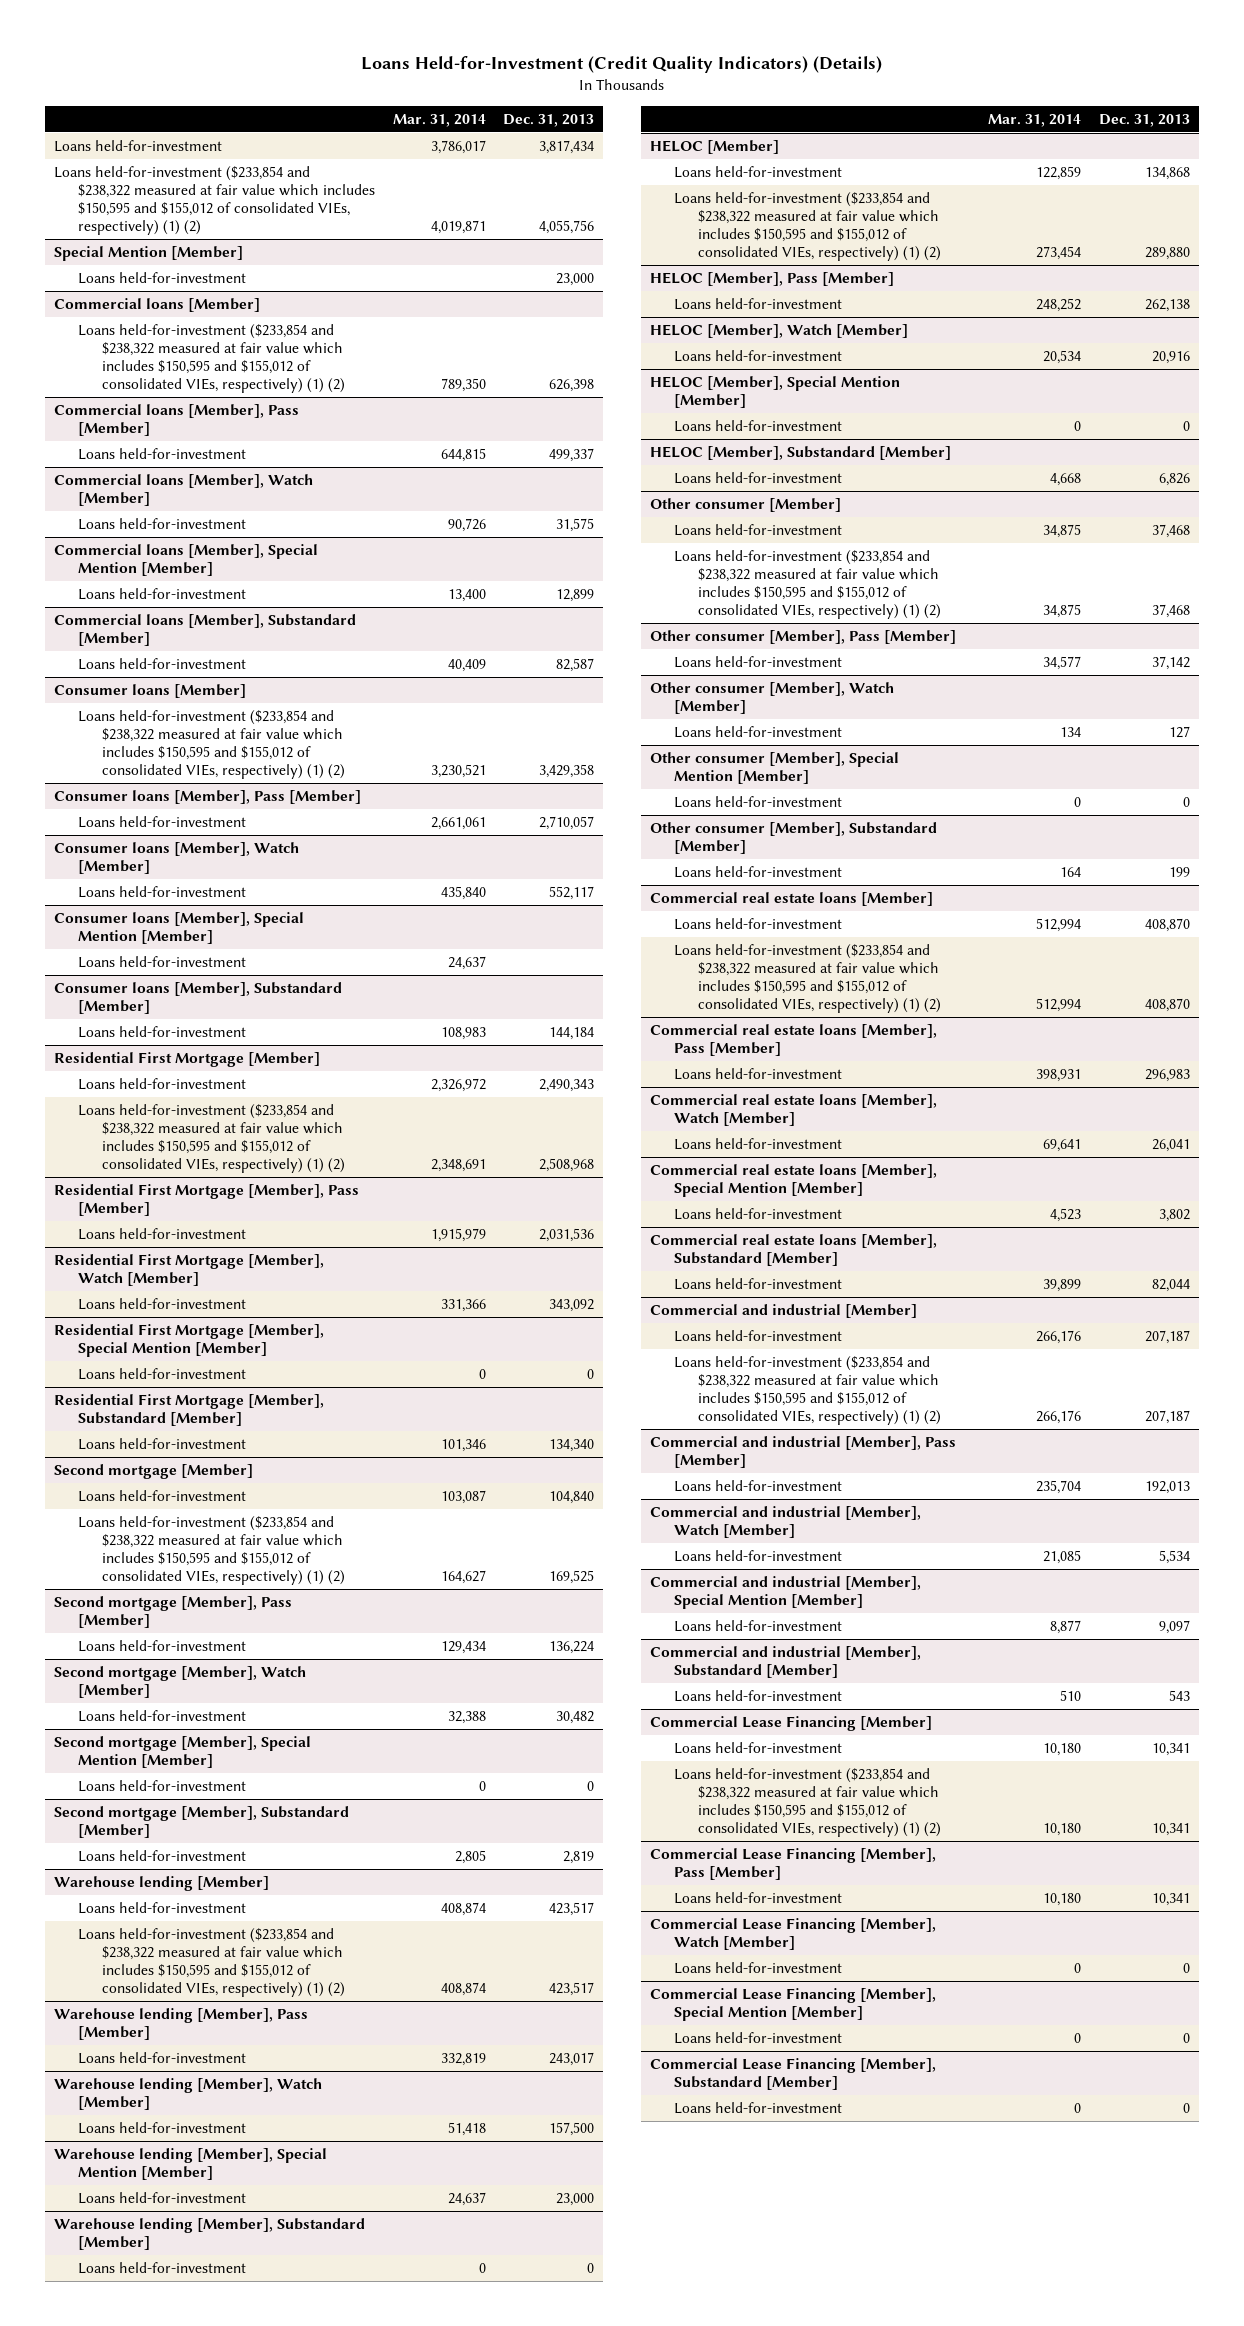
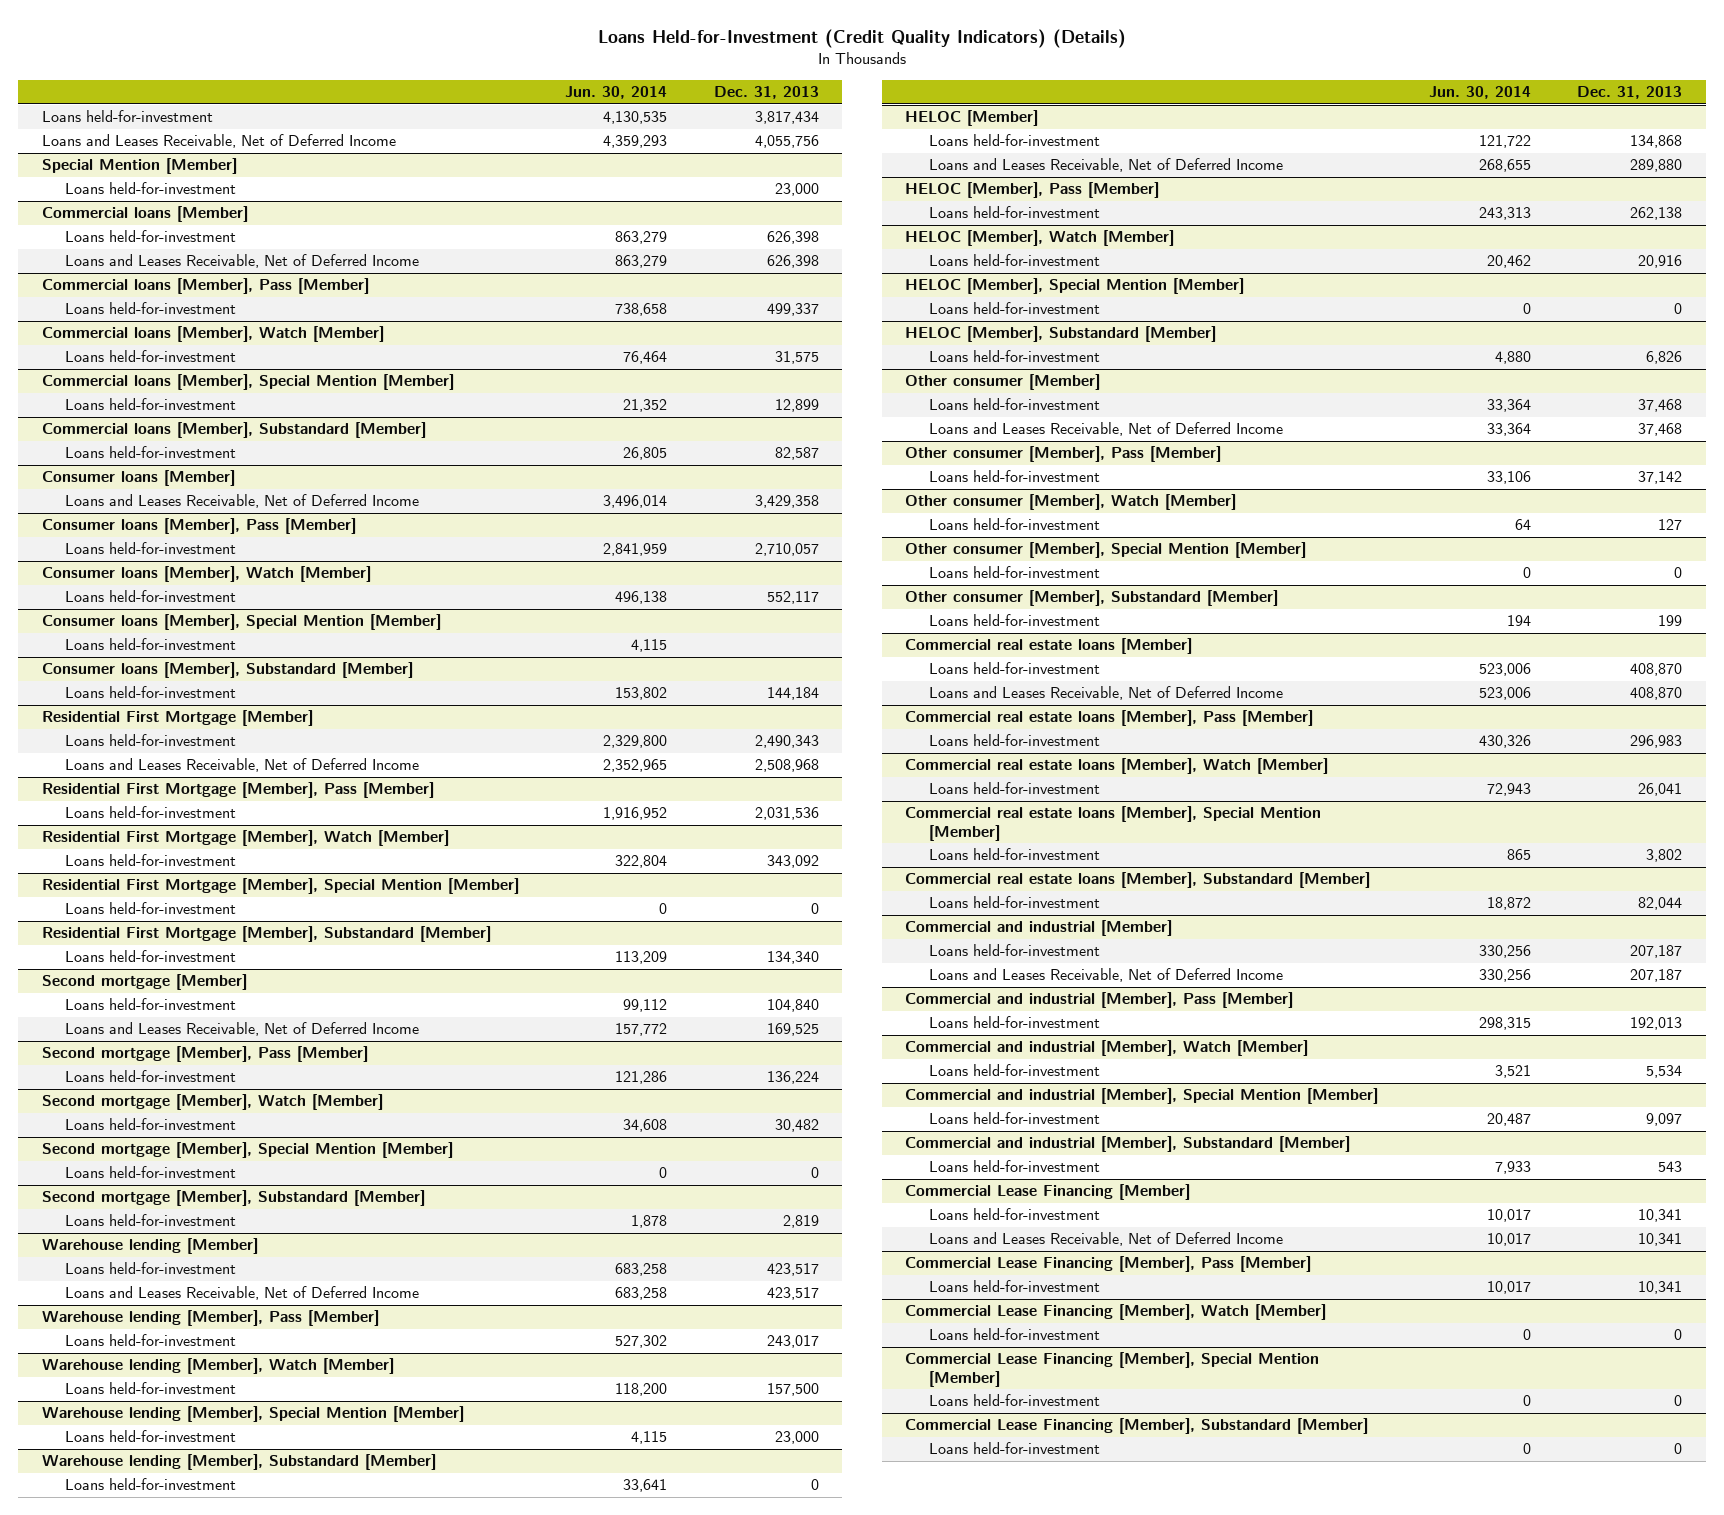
- | Mar. 31, 2014 | Dec. 31, 2013
+ | Jun. 30, 2014 | Dec. 31, 2013
- Loans held-for-investment ($233,854 and $238,322 measured at fair value which includes $150,595 and $155,012 of consolidated VIEs, respectively) (1) (2) | 4,019,871 | 4,055,756
+ Loans and Leases Receivable, Net of Deferred Income | 4,359,293 | 4,055,756
@ Commercial loans [Member]
- Loans held-for-investment ($233,854 and $238,322 measured at fair value which includes $150,595 and $155,012 of consolidated VIEs, respectively) (1) (2) | 789,350 | 626,398
+ Loans held-for-investment | 863,279 | 626,398
+ Loans and Leases Receivable, Net of Deferred Income | 863,279 | 626,398
@ Consumer loans [Member]
- Loans held-for-investment ($233,854 and $238,322 measured at fair value which includes $150,595 and $155,012 of consolidated VIEs, respectively) (1) (2) | 3,230,521 | 3,429,358
+ Loans and Leases Receivable, Net of Deferred Income | 3,496,014 | 3,429,358
@ Residential First Mortgage [Member]
- Loans held-for-investment ($233,854 and $238,322 measured at fair value which includes $150,595 and $155,012 of consolidated VIEs, respectively) (1) (2) | 2,348,691 | 2,508,968
+ Loans and Leases Receivable, Net of Deferred Income | 2,352,965 | 2,508,968
@ Second mortgage [Member]
- Loans held-for-investment ($233,854 and $238,322 measured at fair value which includes $150,595 and $155,012 of consolidated VIEs, respectively) (1) (2) | 164,627 | 169,525
+ Loans and Leases Receivable, Net of Deferred Income | 157,772 | 169,525
@ Warehouse lending [Member]
- Loans held-for-investment ($233,854 and $238,322 measured at fair value which includes $150,595 and $155,012 of consolidated VIEs, respectively) (1) (2) | 408,874 | 423,517
+ Loans and Leases Receivable, Net of Deferred Income | 683,258 | 423,517
@ HELOC [Member]
- Loans held-for-investment ($233,854 and $238,322 measured at fair value which includes $150,595 and $155,012 of consolidated VIEs, respectively) (1) (2) | 273,454 | 289,880
+ Loans and Leases Receivable, Net of Deferred Income | 268,655 | 289,880
@ Other consumer [Member]
- Loans held-for-investment ($233,854 and $238,322 measured at fair value which includes $150,595 and $155,012 of consolidated VIEs, respectively) (1) (2) | 34,875 | 37,468
+ Loans and Leases Receivable, Net of Deferred Income | 33,364 | 37,468
@ Commercial real estate loans [Member]
- Loans held-for-investment ($233,854 and $238,322 measured at fair value which includes $150,595 and $155,012 of consolidated VIEs, respectively) (1) (2) | 512,994 | 408,870
+ Loans and Leases Receivable, Net of Deferred Income | 523,006 | 408,870
@ Commercial and industrial [Member]
- Loans held-for-investment ($233,854 and $238,322 measured at fair value which includes $150,595 and $155,012 of consolidated VIEs, respectively) (1) (2) | 266,176 | 207,187
+ Loans and Leases Receivable, Net of Deferred Income | 330,256 | 207,187
@ Commercial Lease Financing [Member]
- Loans held-for-investment ($233,854 and $238,322 measured at fair value which includes $150,595 and $155,012 of consolidated VIEs, respectively) (1) (2) | 10,180 | 10,341
+ Loans and Leases Receivable, Net of Deferred Income | 10,017 | 10,341

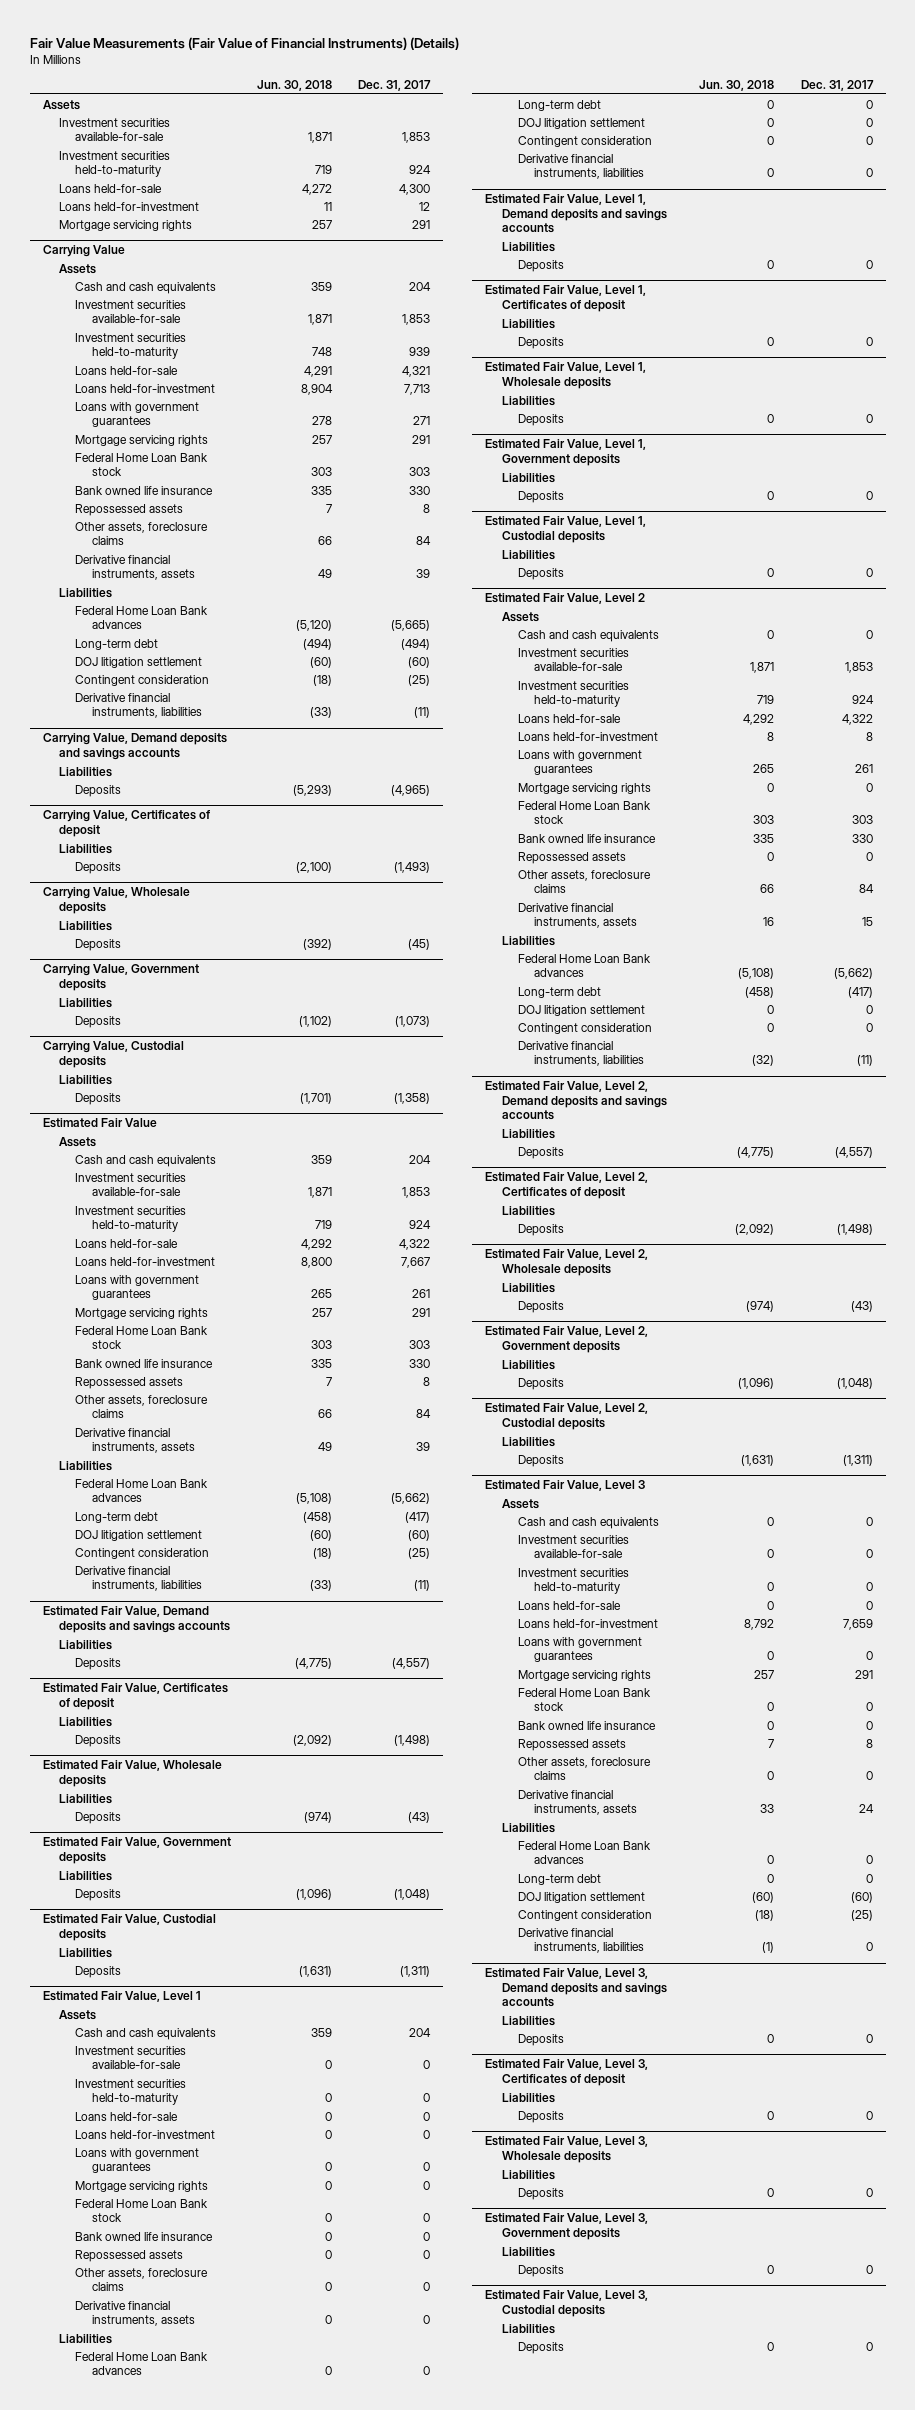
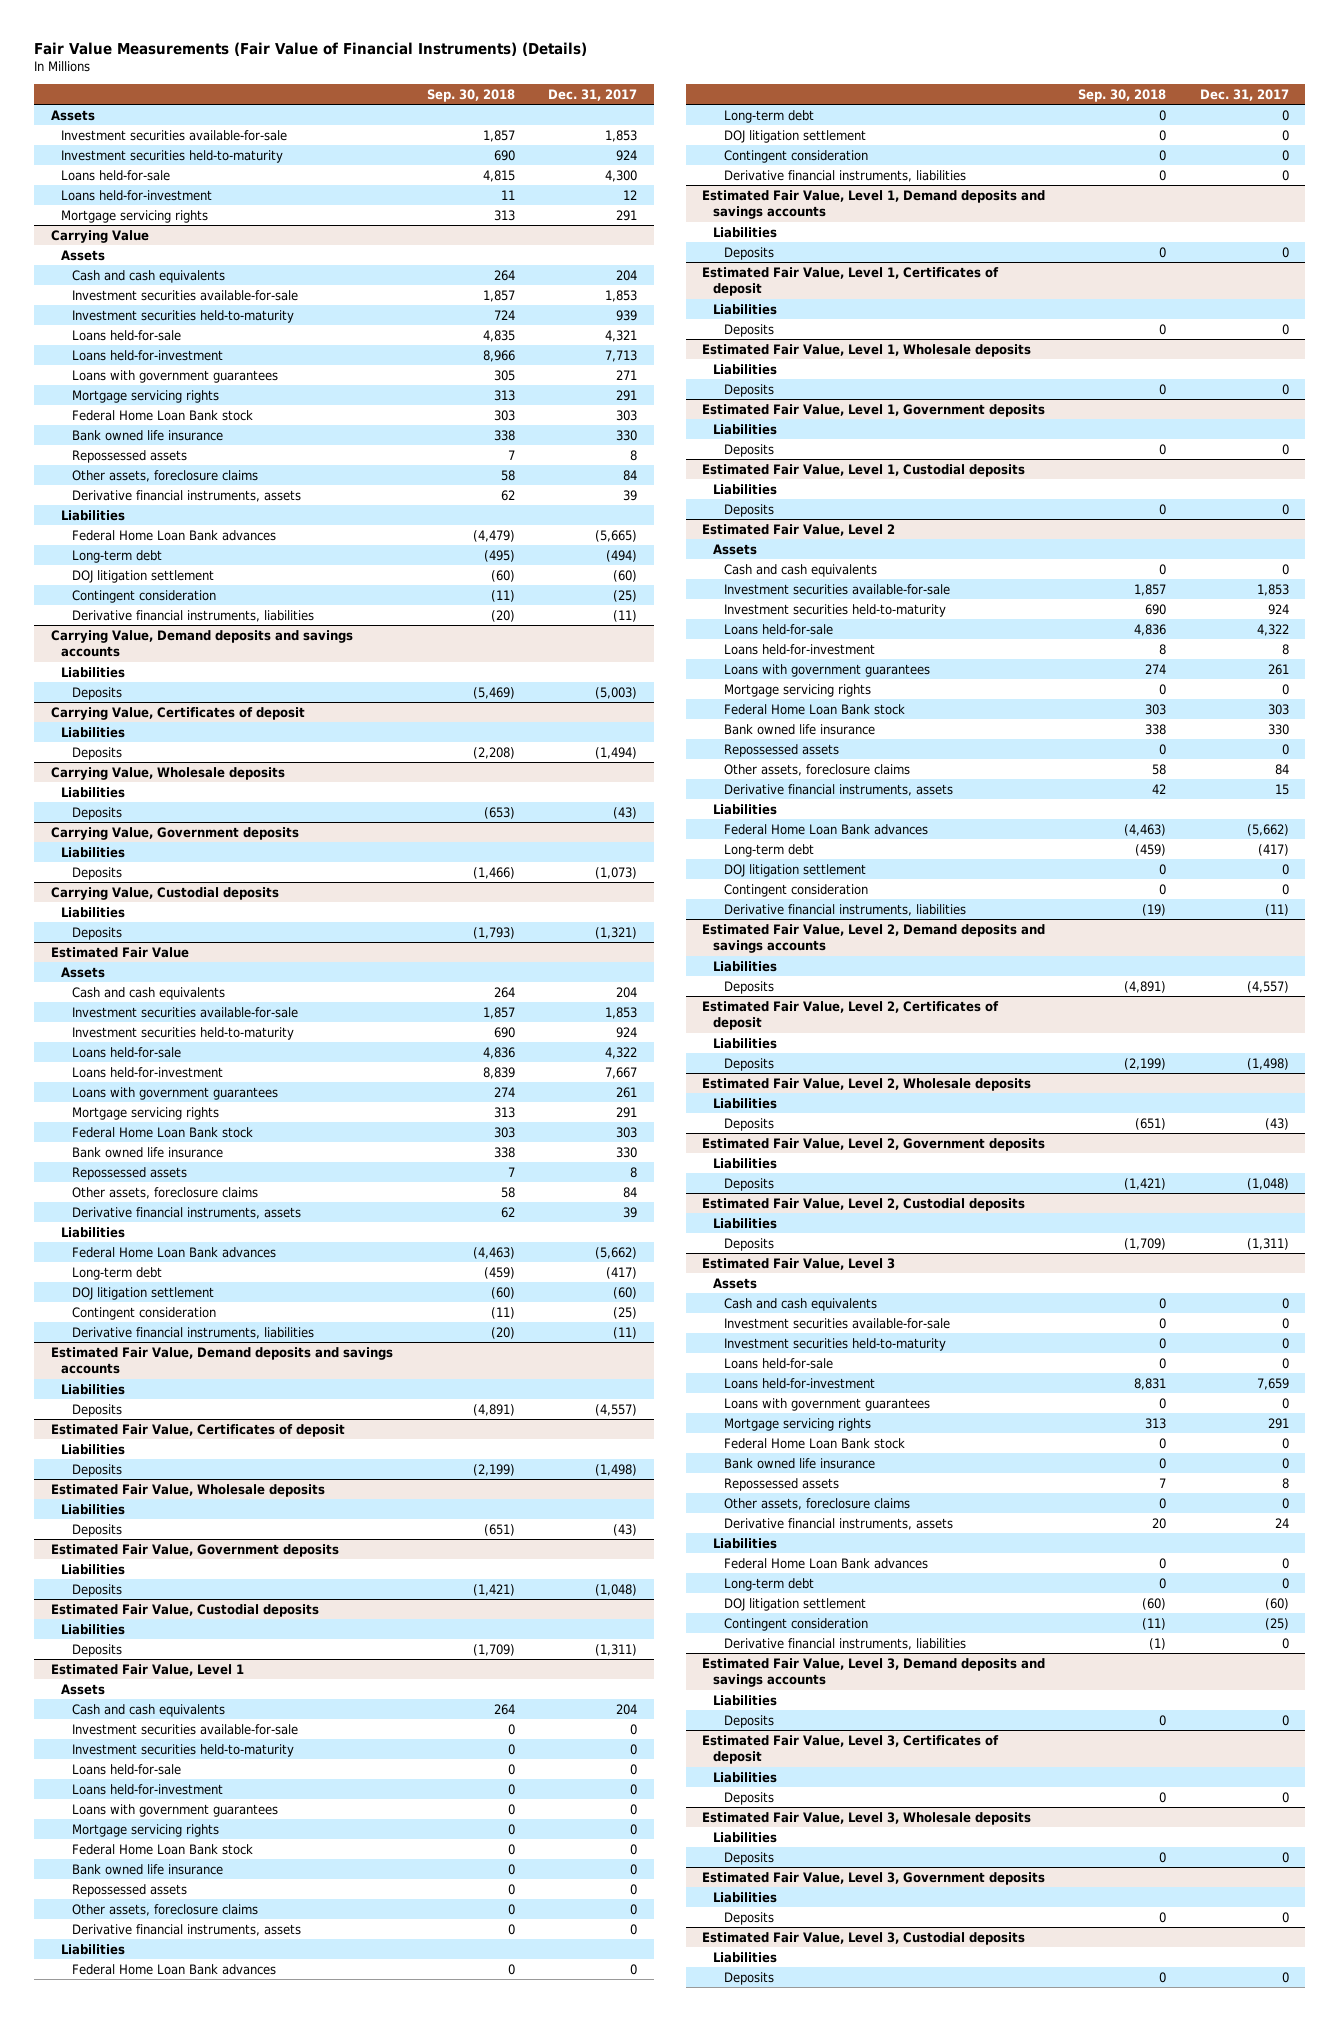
- | Jun. 30, 2018 | Dec. 31, 2017
+ | Sep. 30, 2018 | Dec. 31, 2017
@ Carrying Value, Demand deposits and savings accounts
- Deposits | (5,293) | (4,965)
+ Deposits | (5,469) | (5,003)
@ Carrying Value, Certificates of deposit
- Deposits | (2,100) | (1,493)
+ Deposits | (2,208) | (1,494)
@ Carrying Value, Wholesale deposits
- Deposits | (392) | (45)
+ Deposits | (653) | (43)
@ Carrying Value, Custodial deposits
- Deposits | (1,701) | (1,358)
+ Deposits | (1,793) | (1,321)

